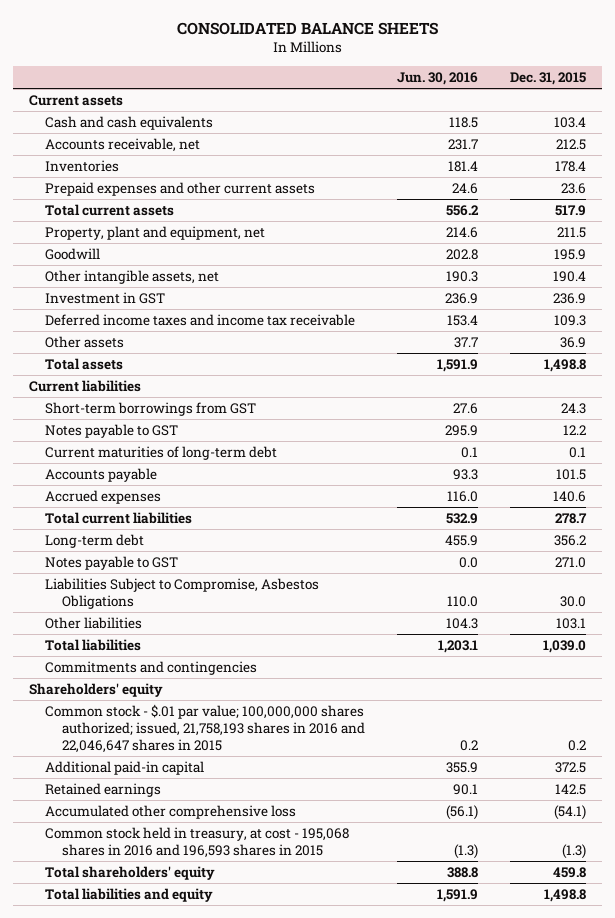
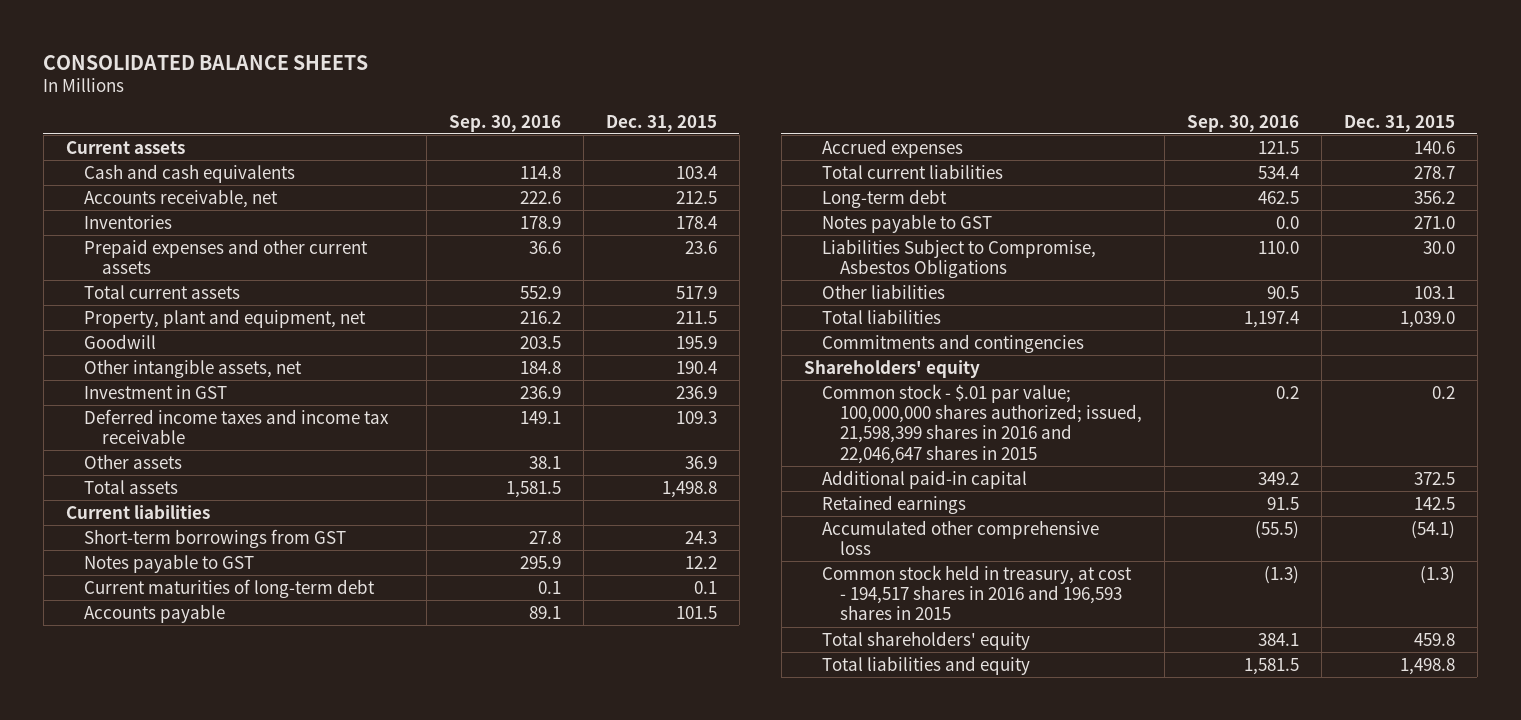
- | Jun. 30, 2016 | Dec. 31, 2015
+ | Sep. 30, 2016 | Dec. 31, 2015
- Common stock - $.01 par value; 100,000,000 shares authorized; issued, 21,758,193 shares in 2016 and 22,046,647 shares in 2015 | 0.2 | 0.2
+ Common stock - $.01 par value; 100,000,000 shares authorized; issued, 21,598,399 shares in 2016 and 22,046,647 shares in 2015 | 0.2 | 0.2
- Common stock held in treasury, at cost - 195,068 shares in 2016 and 196,593 shares in 2015 | (1.3) | (1.3)
+ Common stock held in treasury, at cost - 194,517 shares in 2016 and 196,593 shares in 2015 | (1.3) | (1.3)

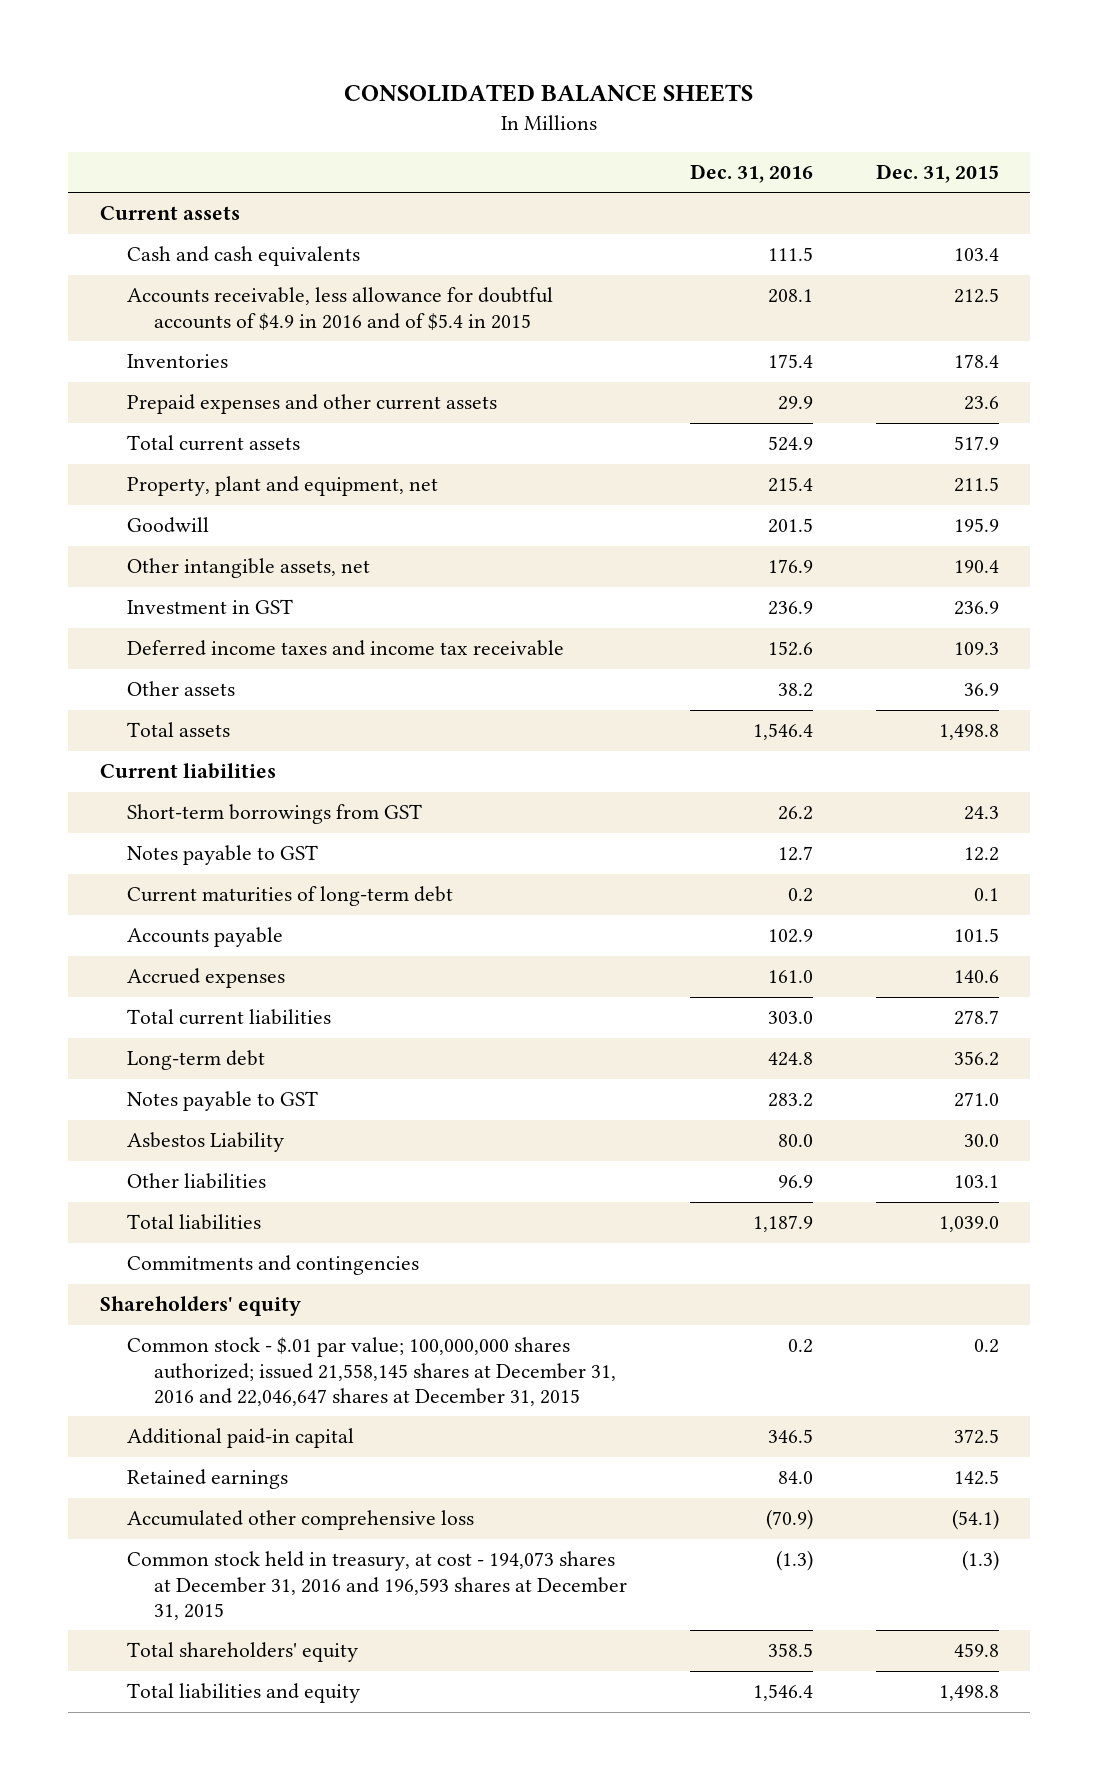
- | Sep. 30, 2016 | Dec. 31, 2015
+ | Dec. 31, 2016 | Dec. 31, 2015
- Accounts receivable, net | 222.6 | 212.5
+ Accounts receivable, less allowance for doubtful accounts of $4.9 in 2016 and of $5.4 in 2015 | 208.1 | 212.5
- Liabilities Subject to Compromise, Asbestos Obligations | 110.0 | 30.0
+ Asbestos Liability | 80.0 | 30.0
- Common stock - $.01 par value; 100,000,000 shares authorized; issued, 21,598,399 shares in 2016 and 22,046,647 shares in 2015 | 0.2 | 0.2
+ Common stock - $.01 par value; 100,000,000 shares authorized; issued 21,558,145 shares at December 31, 2016 and 22,046,647 shares at December 31, 2015 | 0.2 | 0.2
- Common stock held in treasury, at cost - 194,517 shares in 2016 and 196,593 shares in 2015 | (1.3) | (1.3)
+ Common stock held in treasury, at cost - 194,073 shares at December 31, 2016 and 196,593 shares at December 31, 2015 | (1.3) | (1.3)

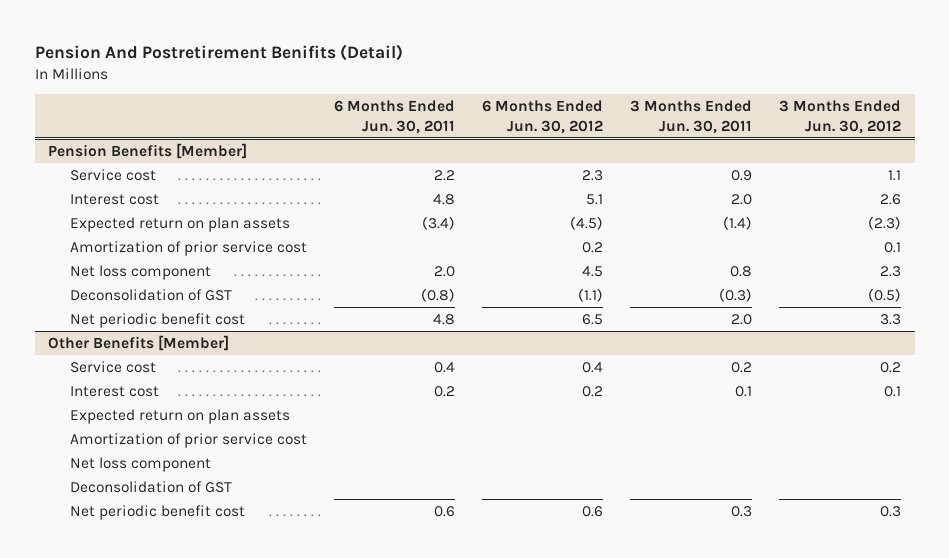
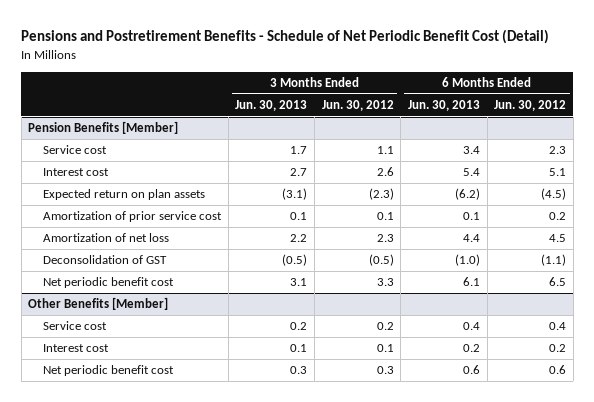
- Pension And Postretirement Benifits (Detail)
+ Pensions and Postretirement Benefits - Schedule of Net Periodic Benefit Cost (Detail)
- | 6 Months Ended Jun. 30, 2011 | 6 Months Ended Jun. 30, 2012 | 3 Months Ended Jun. 30, 2011 | 3 Months Ended Jun. 30, 2012
+ | 3 Months Ended Jun. 30, 2013 | 3 Months Ended Jun. 30, 2012 | 6 Months Ended Jun. 30, 2013 | 6 Months Ended Jun. 30, 2012
@ Pension Benefits [Member]
- Net loss component | 2.0 | 4.5 | 0.8 | 2.3
+ Amortization of net loss | 2.2 | 2.3 | 4.4 | 4.5
@ Other Benefits [Member]
- Expected return on plan assets
- Amortization of prior service cost
- Net loss component
- Deconsolidation of GST

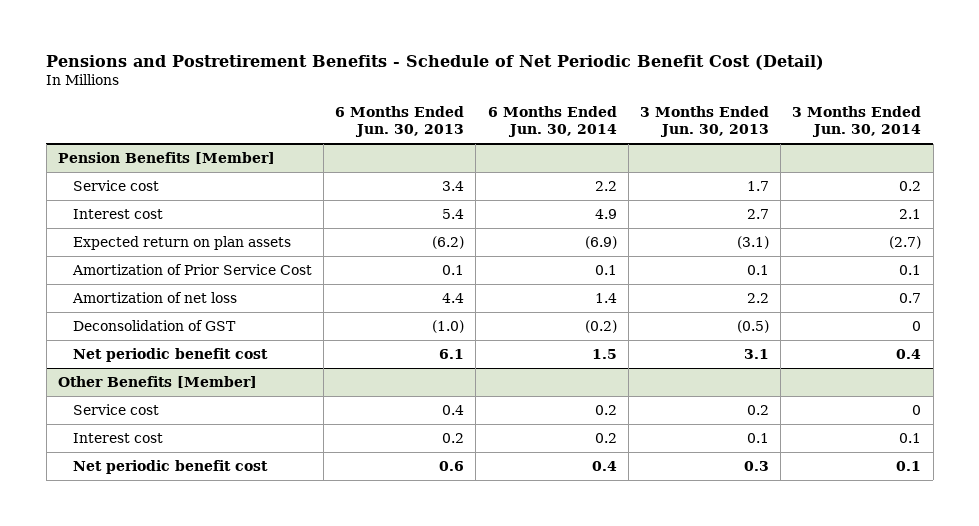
- | 3 Months Ended Jun. 30, 2013 | 3 Months Ended Jun. 30, 2012 | 6 Months Ended Jun. 30, 2013 | 6 Months Ended Jun. 30, 2012
+ | 6 Months Ended Jun. 30, 2013 | 6 Months Ended Jun. 30, 2014 | 3 Months Ended Jun. 30, 2013 | 3 Months Ended Jun. 30, 2014
@ Pension Benefits [Member]
- Amortization of prior service cost | 0.1 | 0.1 | 0.1 | 0.2
+ Amortization of Prior Service Cost | 0.1 | 0.1 | 0.1 | 0.1

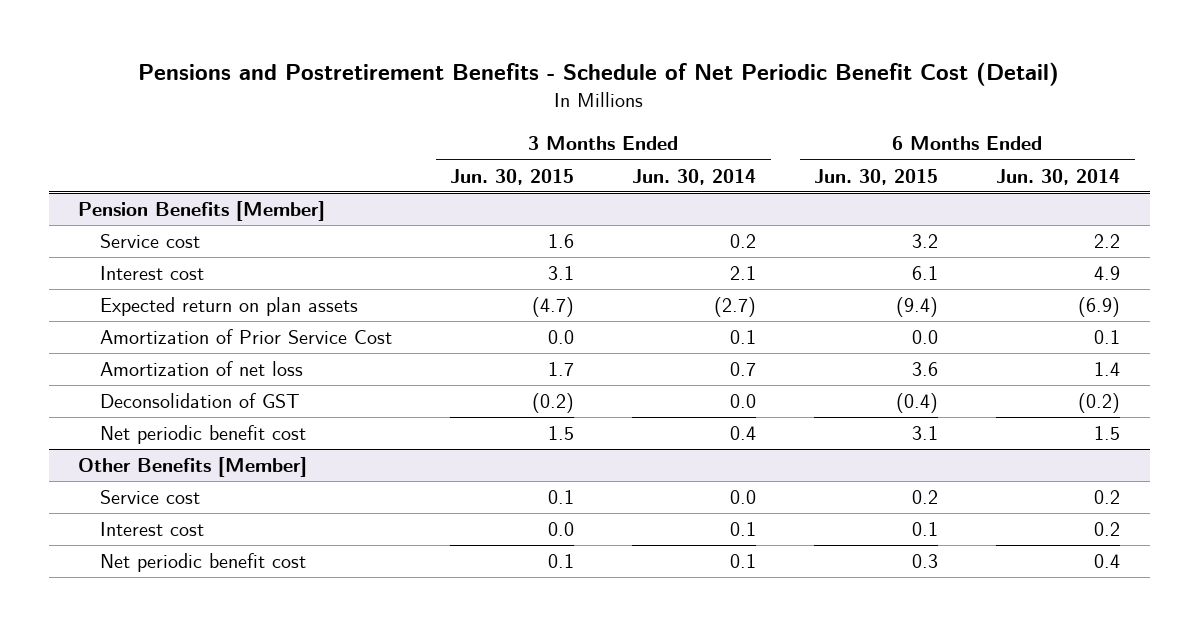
- | 6 Months Ended Jun. 30, 2013 | 6 Months Ended Jun. 30, 2014 | 3 Months Ended Jun. 30, 2013 | 3 Months Ended Jun. 30, 2014
+ | 3 Months Ended Jun. 30, 2015 | 3 Months Ended Jun. 30, 2014 | 6 Months Ended Jun. 30, 2015 | 6 Months Ended Jun. 30, 2014
@ Pension Benefits [Member]
- Deconsolidation of GST | (1.0) | (0.2) | (0.5) | 0
+ Deconsolidation of GST | (0.2) | 0.0 | (0.4) | (0.2)
@ Other Benefits [Member]
- Service cost | 0.4 | 0.2 | 0.2 | 0
+ Service cost | 0.1 | 0.0 | 0.2 | 0.2

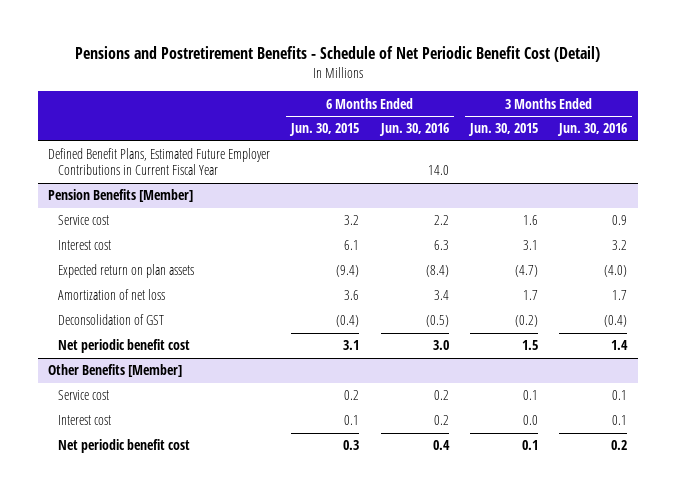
- | 3 Months Ended Jun. 30, 2015 | 3 Months Ended Jun. 30, 2014 | 6 Months Ended Jun. 30, 2015 | 6 Months Ended Jun. 30, 2014
+ | 6 Months Ended Jun. 30, 2015 | 6 Months Ended Jun. 30, 2016 | 3 Months Ended Jun. 30, 2015 | 3 Months Ended Jun. 30, 2016
+ Defined Benefit Plans, Estimated Future Employer Contributions in Current Fiscal Year | | 14.0 | |
@ Pension Benefits [Member]
- Amortization of Prior Service Cost | 0.0 | 0.1 | 0.0 | 0.1

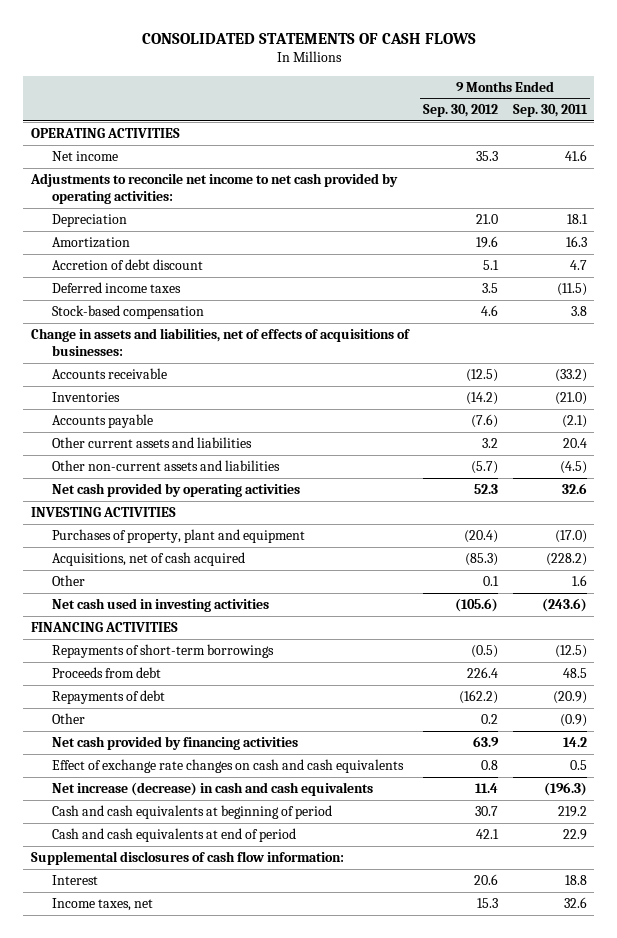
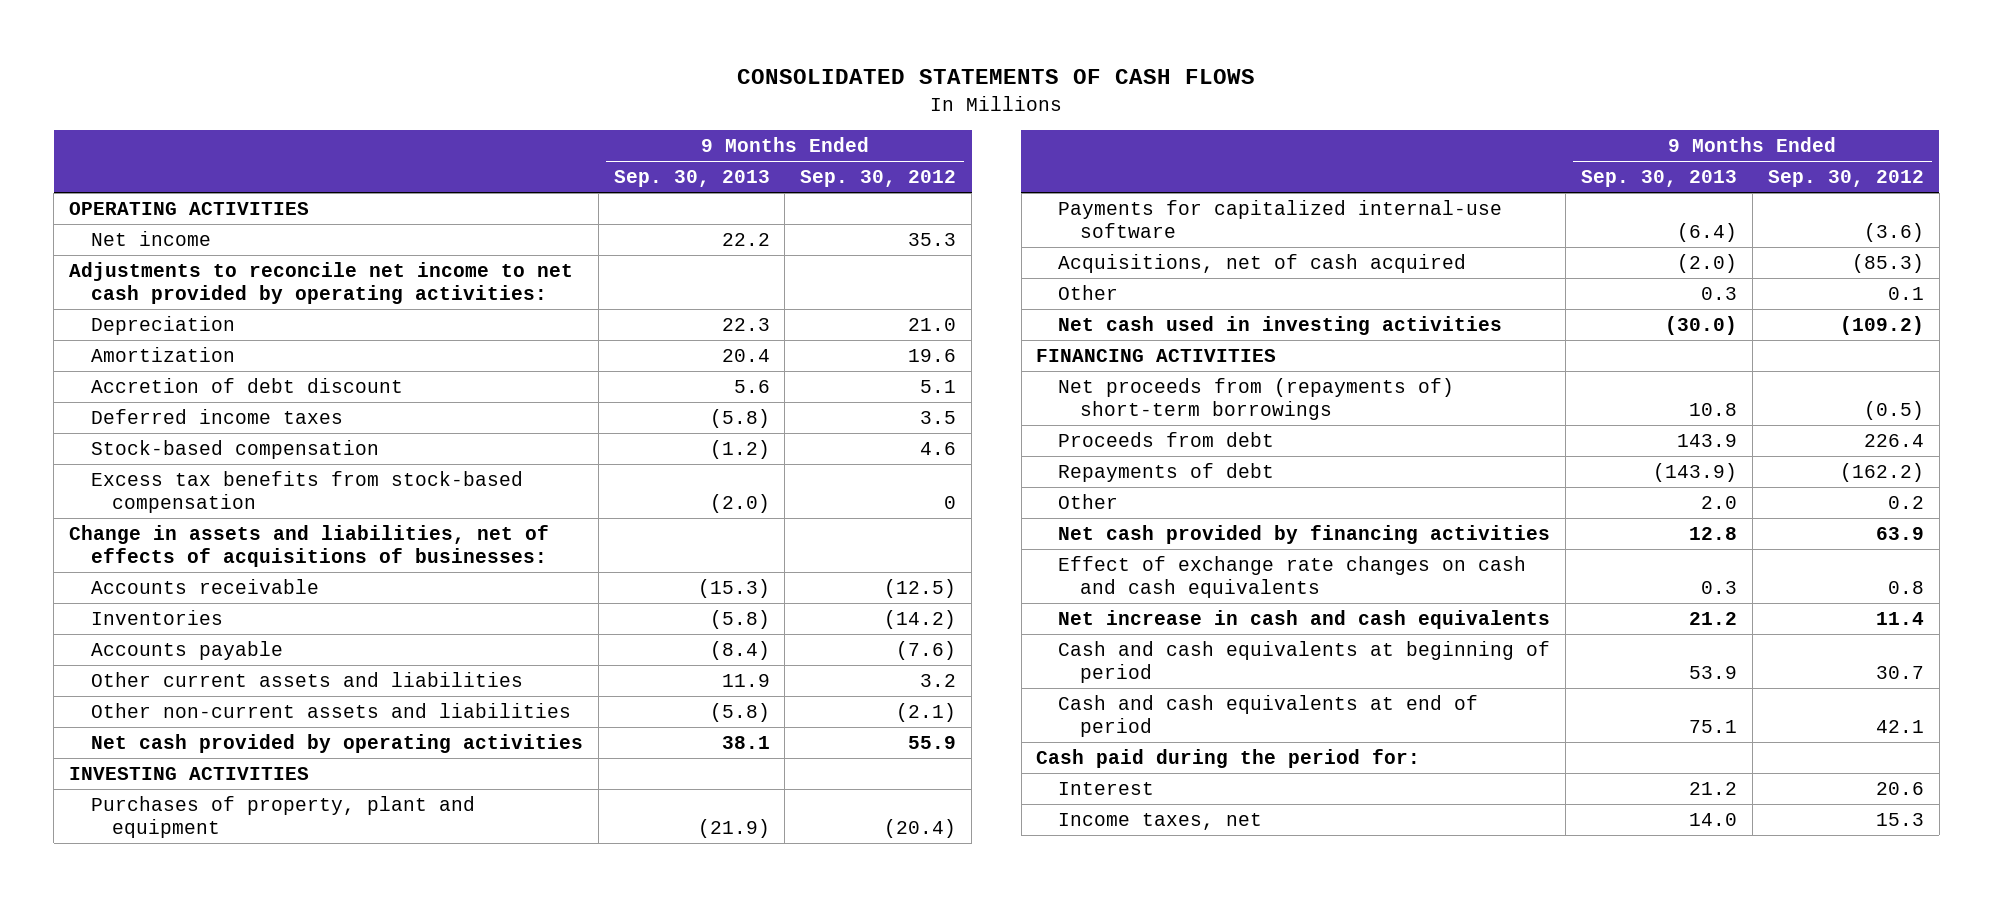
- | 9 Months Ended Sep. 30, 2012 | 9 Months Ended Sep. 30, 2011
+ | 9 Months Ended Sep. 30, 2013 | 9 Months Ended Sep. 30, 2012
+ Excess tax benefits from stock-based compensation | (2.0) | 0
- Other non-current assets and liabilities | (5.7) | (4.5)
- Net cash provided by operating activities | 52.3 | 32.6
+ Other non-current assets and liabilities | (5.8) | (2.1)
+ Net cash provided by operating activities | 38.1 | 55.9
+ Payments for capitalized internal-use software | (6.4) | (3.6)
- Net cash used in investing activities | (105.6) | (243.6)
+ Net cash used in investing activities | (30.0) | (109.2)
- Repayments of short-term borrowings | (0.5) | (12.5)
+ Net proceeds from (repayments of) short-term borrowings | 10.8 | (0.5)
- Net increase (decrease) in cash and cash equivalents | 11.4 | (196.3)
+ Net increase in cash and cash equivalents | 21.2 | 11.4
- Supplemental disclosures of cash flow information:
+ Cash paid during the period for:

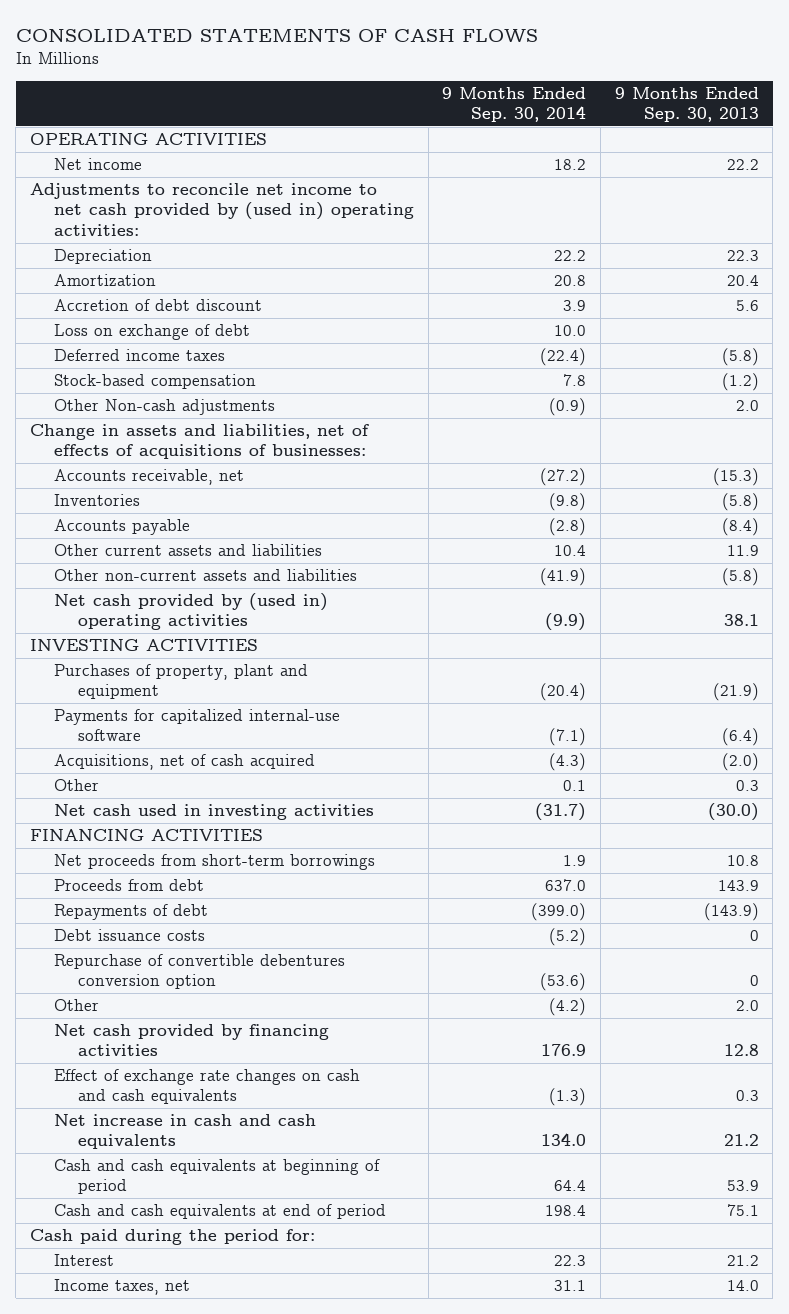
- | 9 Months Ended Sep. 30, 2013 | 9 Months Ended Sep. 30, 2012
+ | 9 Months Ended Sep. 30, 2014 | 9 Months Ended Sep. 30, 2013
- Adjustments to reconcile net income to net cash provided by operating activities:
+ Adjustments to reconcile net income to net cash provided by (used in) operating activities:
+ Loss on exchange of debt | 10.0 |
- Excess tax benefits from stock-based compensation | (2.0) | 0
+ Other Non-cash adjustments | (0.9) | 2.0
- Accounts receivable | (15.3) | (12.5)
+ Accounts receivable, net | (27.2) | (15.3)
- Net cash provided by operating activities | 38.1 | 55.9
+ Net cash provided by (used in) operating activities | (9.9) | 38.1
- Net proceeds from (repayments of) short-term borrowings | 10.8 | (0.5)
+ Net proceeds from short-term borrowings | 1.9 | 10.8
+ Debt issuance costs | (5.2) | 0
+ Repurchase of convertible debentures conversion option | (53.6) | 0

